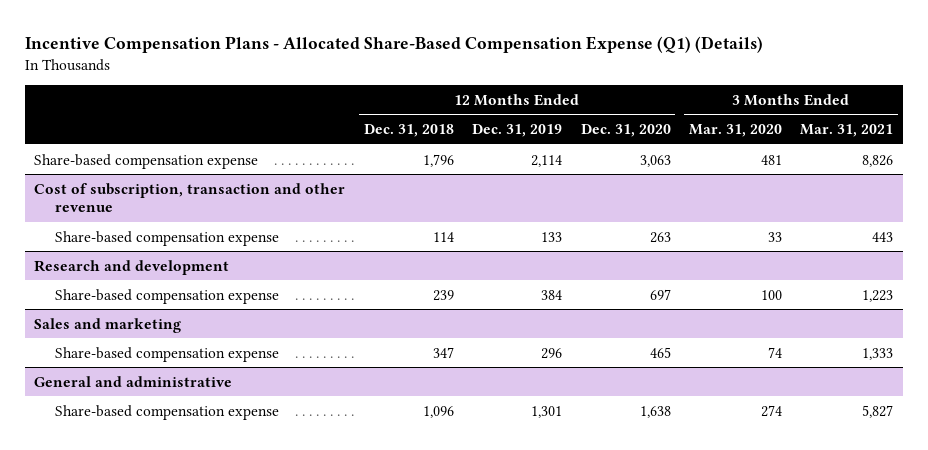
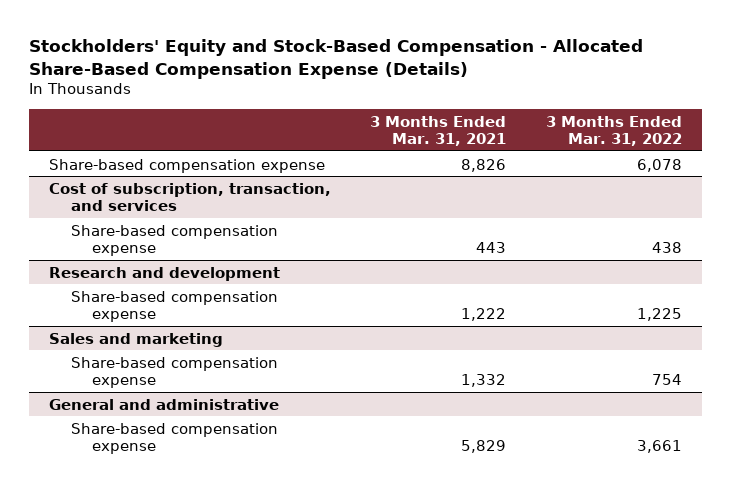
- Incentive Compensation Plans - Allocated Share-Based Compensation Expense (Q1) (Details)
+ Stockholders' Equity and Stock-Based Compensation - Allocated Share-Based Compensation Expense (Details)
- | 12 Months Ended Dec. 31, 2018 | 12 Months Ended Dec. 31, 2019 | 12 Months Ended Dec. 31, 2020 | 3 Months Ended Mar. 31, 2020 | 3 Months Ended Mar. 31, 2021
+ | 3 Months Ended Mar. 31, 2021 | 3 Months Ended Mar. 31, 2022
- Cost of subscription, transaction and other revenue
+ Cost of subscription, transaction, and services
@ Research and development
- Share-based compensation expense | 239 | 384 | 697 | 100 | 1,223
+ Share-based compensation expense | 1,222 | 1,225
@ Sales and marketing
- Share-based compensation expense | 347 | 296 | 465 | 74 | 1,333
+ Share-based compensation expense | 1,332 | 754
@ General and administrative
- Share-based compensation expense | 1,096 | 1,301 | 1,638 | 274 | 5,827
+ Share-based compensation expense | 5,829 | 3,661

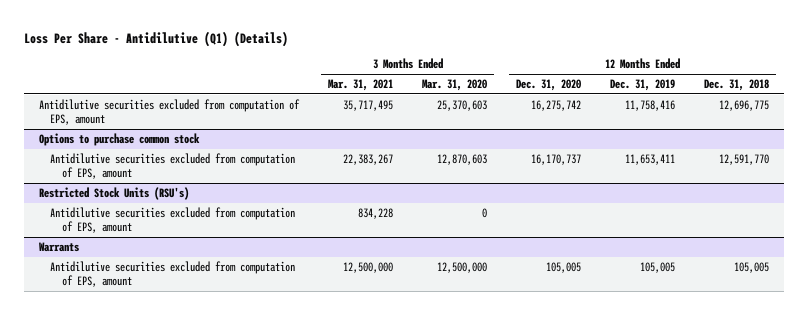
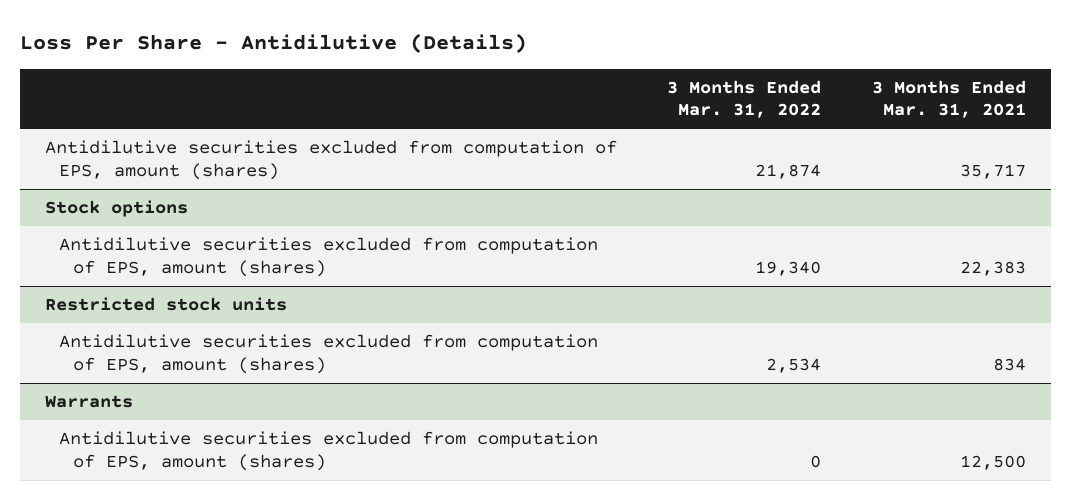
- Loss Per Share - Antidilutive (Q1) (Details)
+ Loss Per Share - Antidilutive (Details)
- | 3 Months Ended Mar. 31, 2021 | 3 Months Ended Mar. 31, 2020 | 12 Months Ended Dec. 31, 2020 | 12 Months Ended Dec. 31, 2019 | 12 Months Ended Dec. 31, 2018
+ | 3 Months Ended Mar. 31, 2022 | 3 Months Ended Mar. 31, 2021
- Antidilutive securities excluded from computation of EPS, amount | 35,717,495 | 25,370,603 | 16,275,742 | 11,758,416 | 12,696,775
- Options to purchase common stock
- Antidilutive securities excluded from computation of EPS, amount | 22,383,267 | 12,870,603 | 16,170,737 | 11,653,411 | 12,591,770
- Restricted Stock Units (RSU's)
- Antidilutive securities excluded from computation of EPS, amount | 834,228 | 0 | | |
+ Antidilutive securities excluded from computation of EPS, amount (shares) | 21,874 | 35,717
+ Stock options
+ Antidilutive securities excluded from computation of EPS, amount (shares) | 19,340 | 22,383
+ Restricted stock units
+ Antidilutive securities excluded from computation of EPS, amount (shares) | 2,534 | 834
@ Warrants
- Antidilutive securities excluded from computation of EPS, amount | 12,500,000 | 12,500,000 | 105,005 | 105,005 | 105,005
+ Antidilutive securities excluded from computation of EPS, amount (shares) | 0 | 12,500

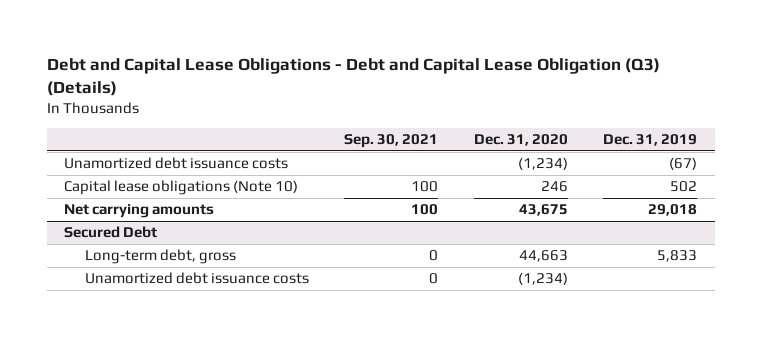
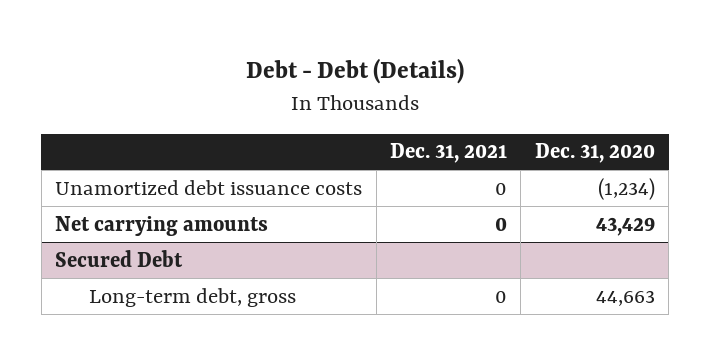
- Debt and Capital Lease Obligations - Debt and Capital Lease Obligation (Q3) (Details)
+ Debt - Debt (Details)
- | Sep. 30, 2021 | Dec. 31, 2020 | Dec. 31, 2019
+ | Dec. 31, 2021 | Dec. 31, 2020
- Capital lease obligations (Note 10) | 100 | 246 | 502
- Net carrying amounts | 100 | 43,675 | 29,018
+ Net carrying amounts | 0 | 43,429
@ Secured Debt
- Unamortized debt issuance costs | 0 | (1,234) |

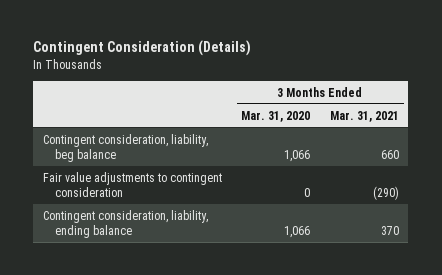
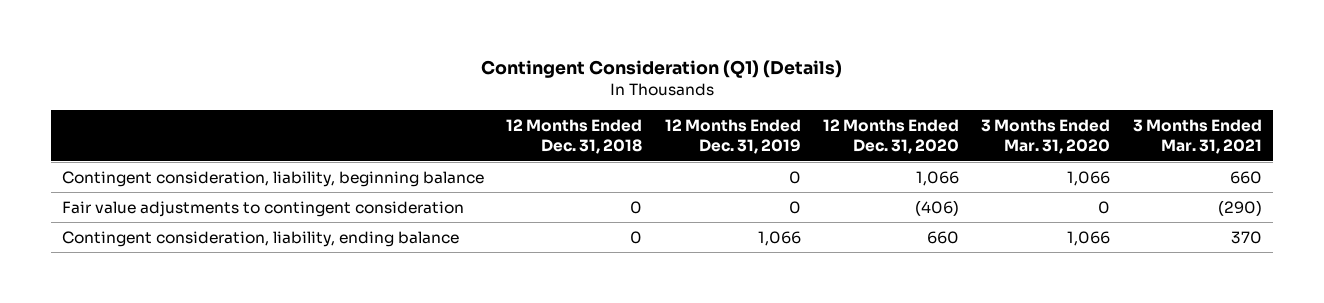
- Contingent Consideration (Details)
+ Contingent Consideration (Q1) (Details)
- | 3 Months Ended Mar. 31, 2020 | 3 Months Ended Mar. 31, 2021
+ | 12 Months Ended Dec. 31, 2018 | 12 Months Ended Dec. 31, 2019 | 12 Months Ended Dec. 31, 2020 | 3 Months Ended Mar. 31, 2020 | 3 Months Ended Mar. 31, 2021
- Contingent consideration, liability, beg balance | 1,066 | 660
+ Contingent consideration, liability, beginning balance | | 0 | 1,066 | 1,066 | 660

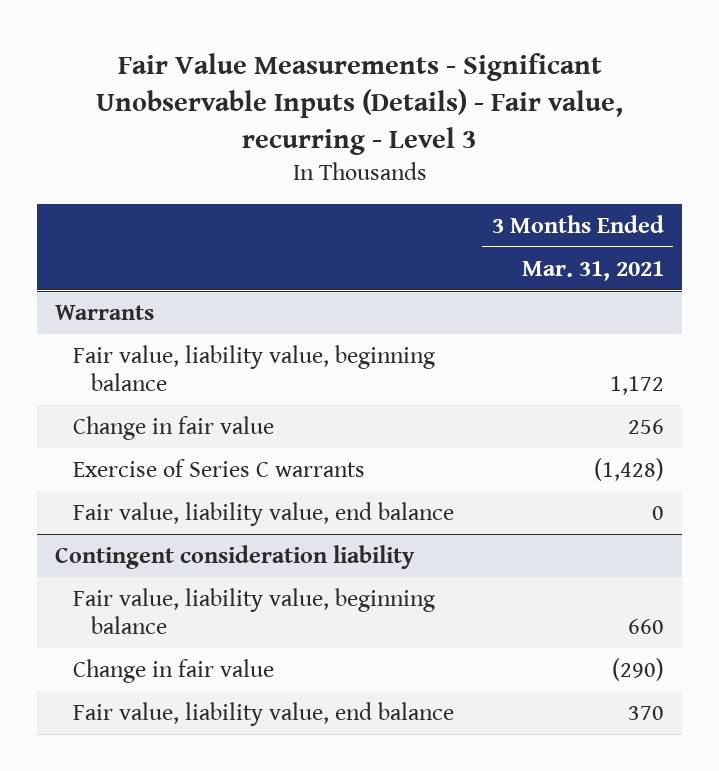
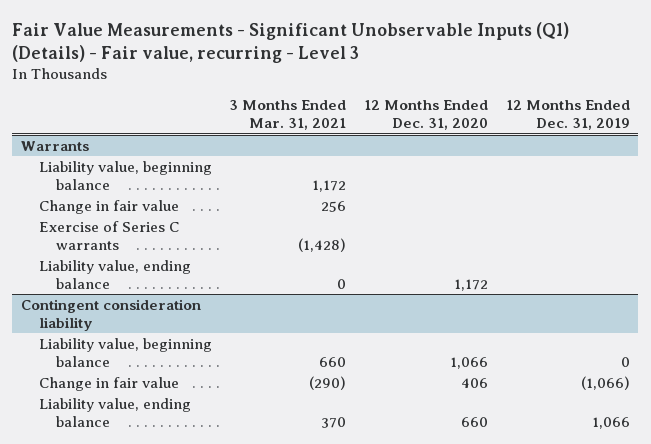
- Fair Value Measurements - Significant Unobservable Inputs (Details) - Fair value, recurring - Level 3
+ Fair Value Measurements - Significant Unobservable Inputs (Q1) (Details) - Fair value, recurring - Level 3
- | 3 Months Ended Mar. 31, 2021
+ | 3 Months Ended Mar. 31, 2021 | 12 Months Ended Dec. 31, 2020 | 12 Months Ended Dec. 31, 2019
@ Warrants
- Fair value, liability value, beginning balance | 1,172
+ Liability value, beginning balance | 1,172 | |
- Fair value, liability value, end balance | 0
+ Liability value, ending balance | 0 | 1,172 |
@ Contingent consideration liability
- Fair value, liability value, beginning balance | 660
+ Liability value, beginning balance | 660 | 1,066 | 0
- Fair value, liability value, end balance | 370
+ Liability value, ending balance | 370 | 660 | 1,066

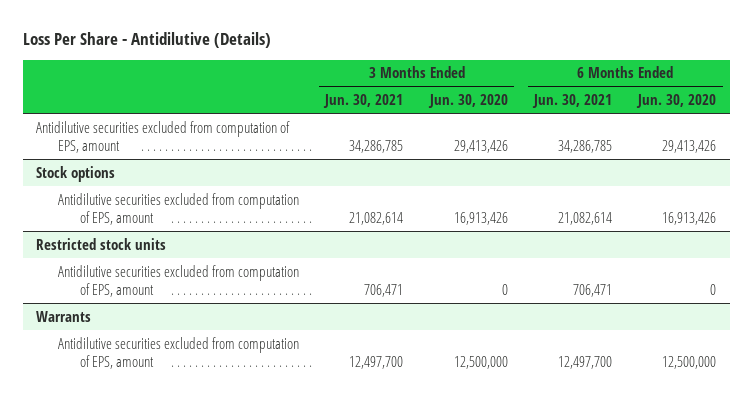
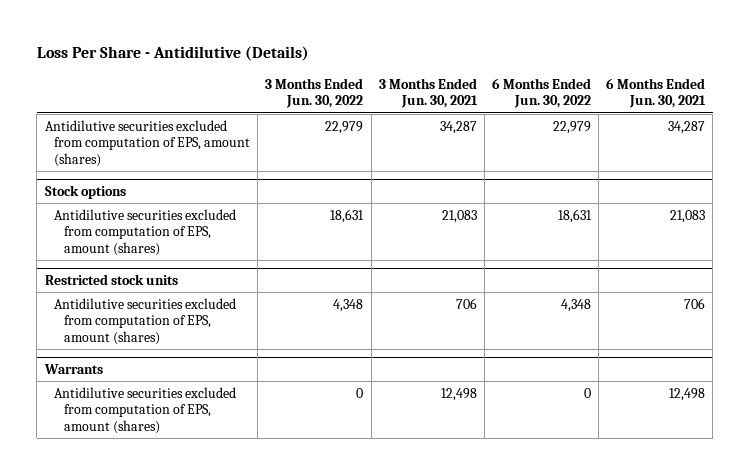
- | 3 Months Ended Jun. 30, 2021 | 3 Months Ended Jun. 30, 2020 | 6 Months Ended Jun. 30, 2021 | 6 Months Ended Jun. 30, 2020
+ | 3 Months Ended Jun. 30, 2022 | 3 Months Ended Jun. 30, 2021 | 6 Months Ended Jun. 30, 2022 | 6 Months Ended Jun. 30, 2021
- Antidilutive securities excluded from computation of EPS, amount | 34,286,785 | 29,413,426 | 34,286,785 | 29,413,426
+ Antidilutive securities excluded from computation of EPS, amount (shares) | 22,979 | 34,287 | 22,979 | 34,287
@ Stock options
- Antidilutive securities excluded from computation of EPS, amount | 21,082,614 | 16,913,426 | 21,082,614 | 16,913,426
+ Antidilutive securities excluded from computation of EPS, amount (shares) | 18,631 | 21,083 | 18,631 | 21,083
@ Restricted stock units
- Antidilutive securities excluded from computation of EPS, amount | 706,471 | 0 | 706,471 | 0
+ Antidilutive securities excluded from computation of EPS, amount (shares) | 4,348 | 706 | 4,348 | 706
@ Warrants
- Antidilutive securities excluded from computation of EPS, amount | 12,497,700 | 12,500,000 | 12,497,700 | 12,500,000
+ Antidilutive securities excluded from computation of EPS, amount (shares) | 0 | 12,498 | 0 | 12,498

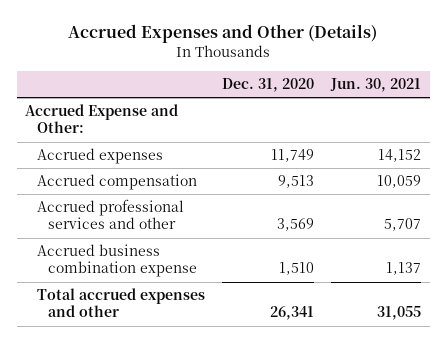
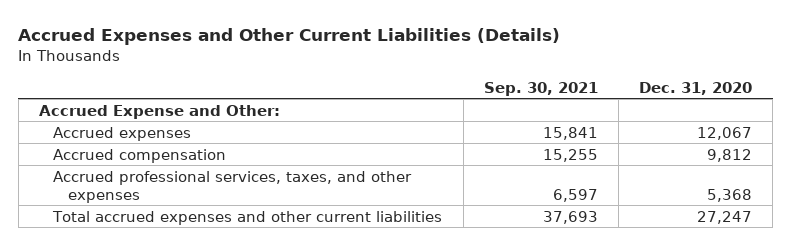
- Accrued Expenses and Other (Details)
+ Accrued Expenses and Other Current Liabilities (Details)
- | Dec. 31, 2020 | Jun. 30, 2021
+ | Sep. 30, 2021 | Dec. 31, 2020
- Accrued expenses | 11,749 | 14,152
- Accrued compensation | 9,513 | 10,059
- Accrued professional services and other | 3,569 | 5,707
- Accrued business combination expense | 1,510 | 1,137
- Total accrued expenses and other | 26,341 | 31,055
+ Accrued expenses | 15,841 | 12,067
+ Accrued compensation | 15,255 | 9,812
+ Accrued professional services, taxes, and other expenses | 6,597 | 5,368
+ Total accrued expenses and other current liabilities | 37,693 | 27,247

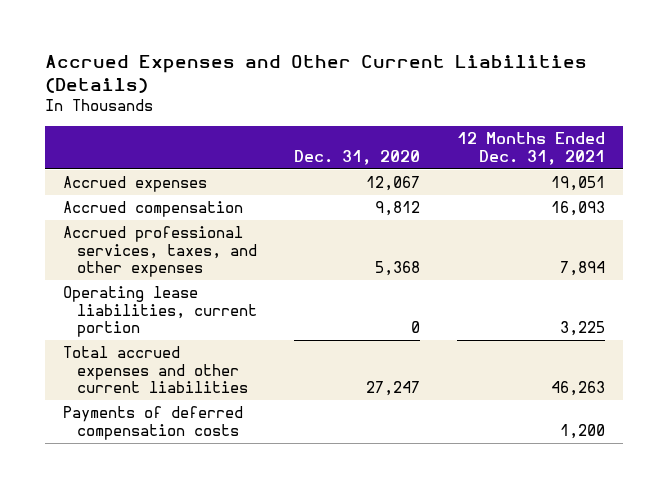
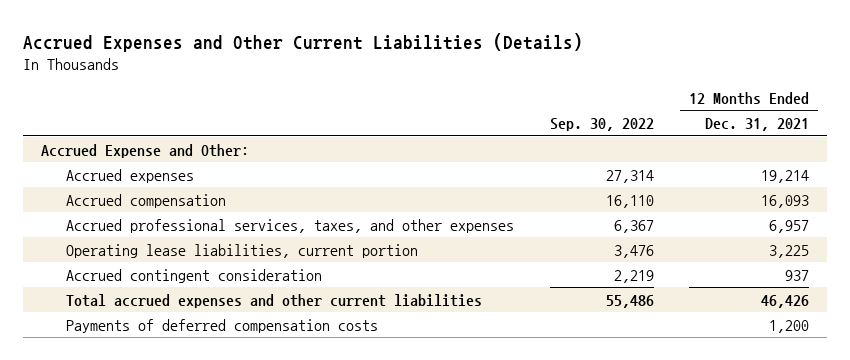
- | Dec. 31, 2020 | 12 Months Ended Dec. 31, 2021
+ | Sep. 30, 2022 | 12 Months Ended Dec. 31, 2021
- Accrued expenses | 12,067 | 19,051
+ Accrued Expense and Other:
+ Accrued expenses | 27,314 | 19,214
- Accrued professional services, taxes, and other expenses | 5,368 | 7,894
+ Accrued professional services, taxes, and other expenses | 6,367 | 6,957
- Total accrued expenses and other current liabilities | 27,247 | 46,263
+ Accrued contingent consideration | 2,219 | 937
+ Total accrued expenses and other current liabilities | 55,486 | 46,426

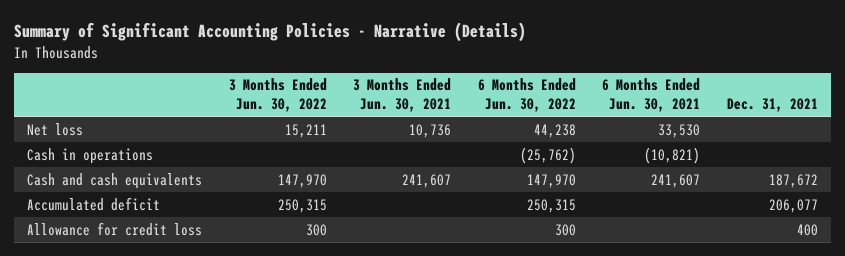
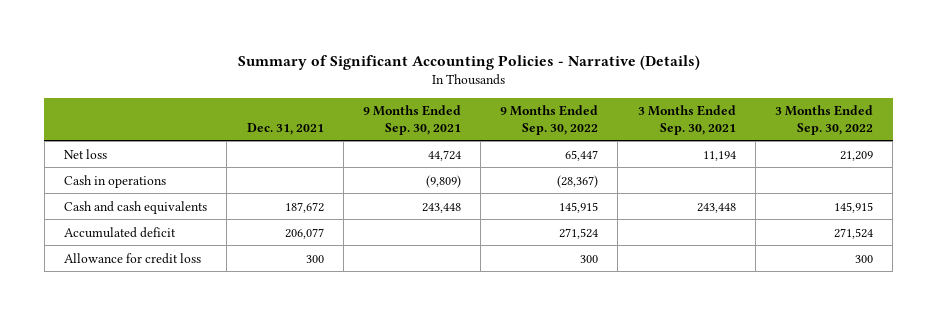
- | 3 Months Ended Jun. 30, 2022 | 3 Months Ended Jun. 30, 2021 | 6 Months Ended Jun. 30, 2022 | 6 Months Ended Jun. 30, 2021 | Dec. 31, 2021
+ | Dec. 31, 2021 | 9 Months Ended Sep. 30, 2021 | 9 Months Ended Sep. 30, 2022 | 3 Months Ended Sep. 30, 2021 | 3 Months Ended Sep. 30, 2022
- Allowance for credit loss | 300 | | 300 | | 400
+ Allowance for credit loss | 300 | | 300 | | 300

